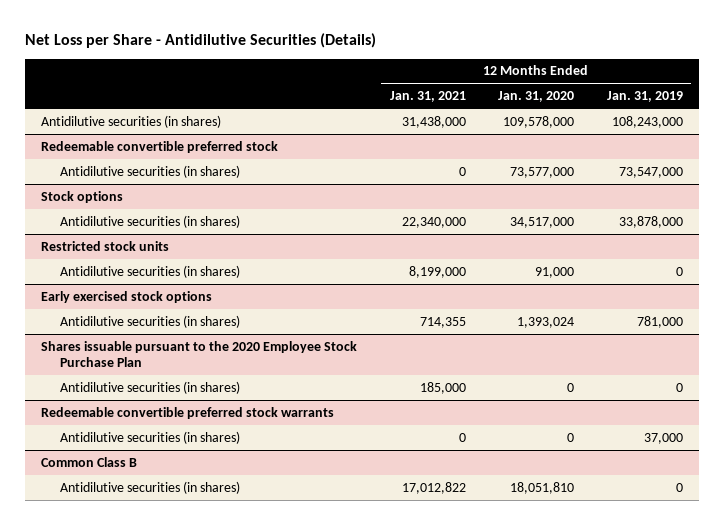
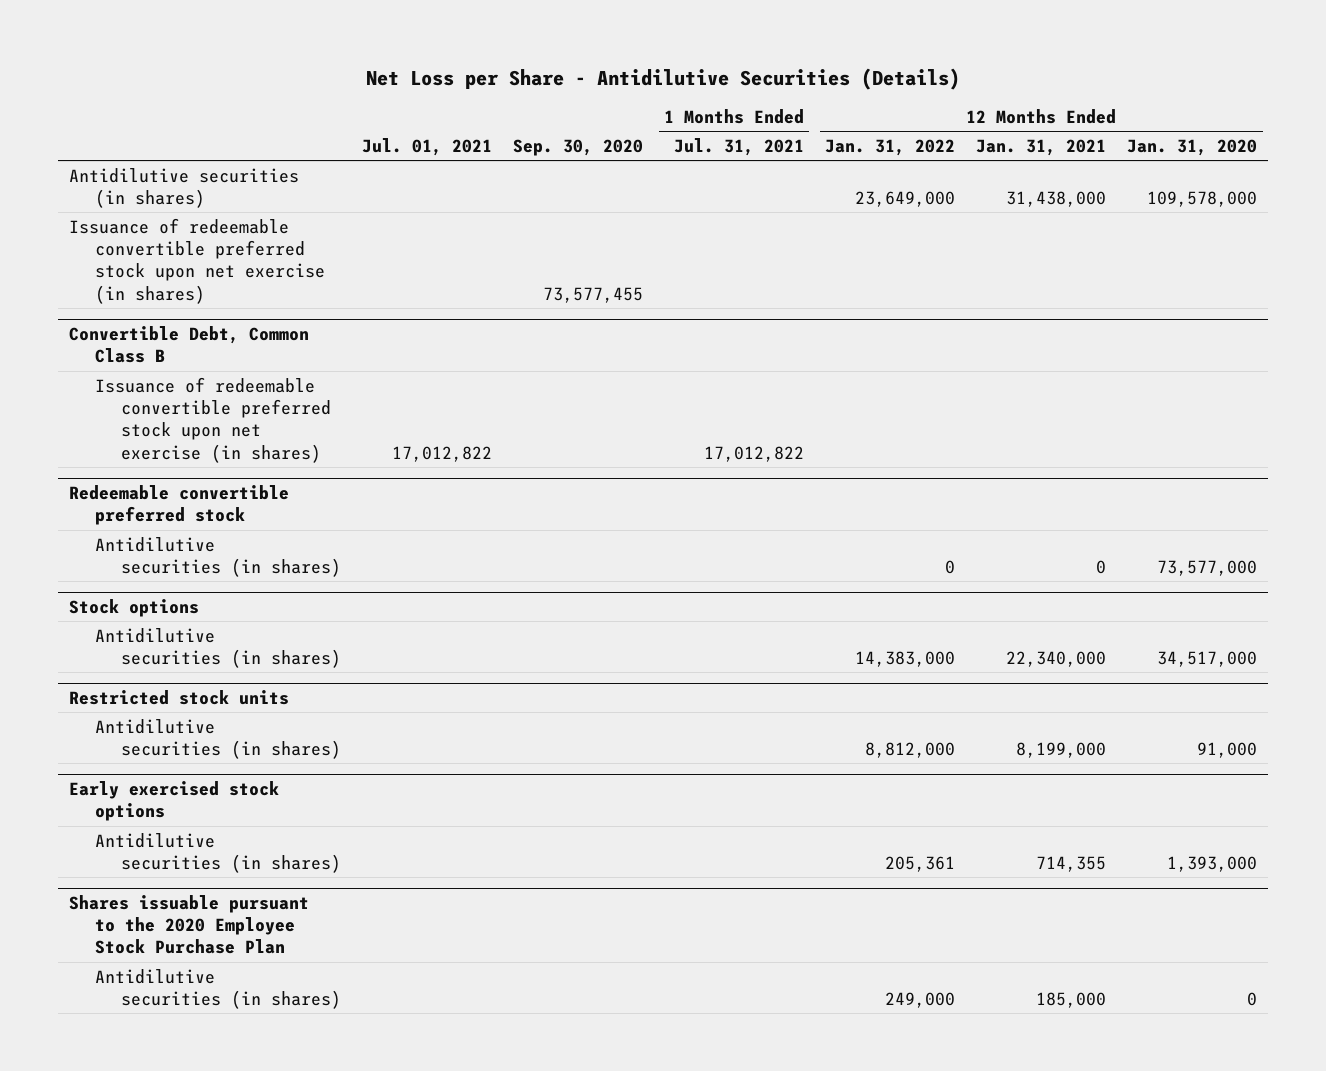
- | 12 Months Ended Jan. 31, 2021 | 12 Months Ended Jan. 31, 2020 | 12 Months Ended Jan. 31, 2019
+ | Jul. 01, 2021 | Sep. 30, 2020 | 1 Months Ended Jul. 31, 2021 | 12 Months Ended Jan. 31, 2022 | 12 Months Ended Jan. 31, 2021 | 12 Months Ended Jan. 31, 2020
+ Issuance of redeemable convertible preferred stock upon net exercise (in shares) | | 73,577,455 | | | |
+ Convertible Debt, Common Class B
+ Issuance of redeemable convertible preferred stock upon net exercise (in shares) | 17,012,822 | | 17,012,822 | | |
@ Early exercised stock options
- Antidilutive securities (in shares) | 714,355 | 1,393,024 | 781,000
+ Antidilutive securities (in shares) | | | | 205,361 | 714,355 | 1,393,000
- Redeemable convertible preferred stock warrants
- Antidilutive securities (in shares) | 0 | 0 | 37,000
- Common Class B
- Antidilutive securities (in shares) | 17,012,822 | 18,051,810 | 0

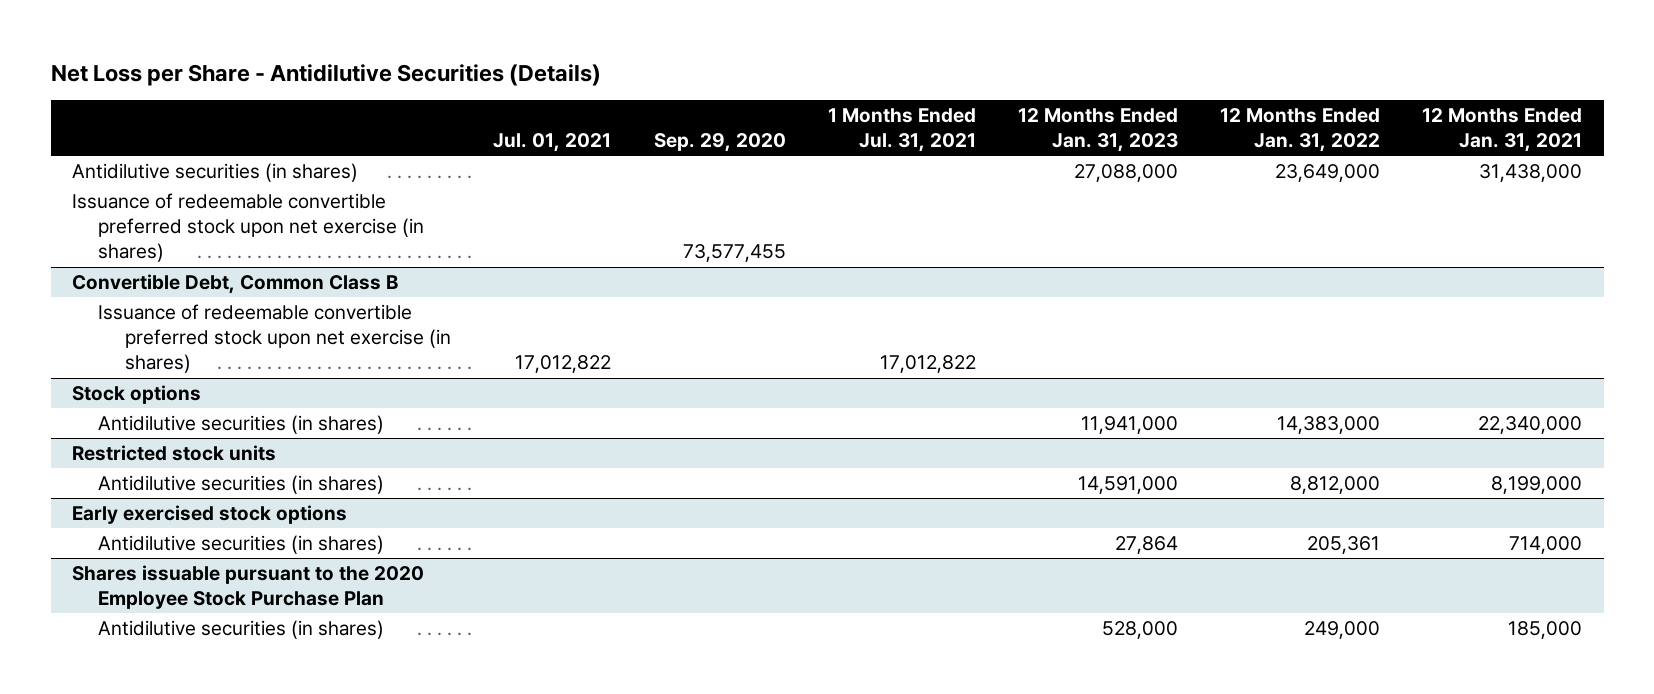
- | Jul. 01, 2021 | Sep. 30, 2020 | 1 Months Ended Jul. 31, 2021 | 12 Months Ended Jan. 31, 2022 | 12 Months Ended Jan. 31, 2021 | 12 Months Ended Jan. 31, 2020
+ | Jul. 01, 2021 | Sep. 29, 2020 | 1 Months Ended Jul. 31, 2021 | 12 Months Ended Jan. 31, 2023 | 12 Months Ended Jan. 31, 2022 | 12 Months Ended Jan. 31, 2021
- Redeemable convertible preferred stock
- Antidilutive securities (in shares) | | | | 0 | 0 | 73,577,000
@ Early exercised stock options
- Antidilutive securities (in shares) | | | | 205,361 | 714,355 | 1,393,000
+ Antidilutive securities (in shares) | | | | 27,864 | 205,361 | 714,000

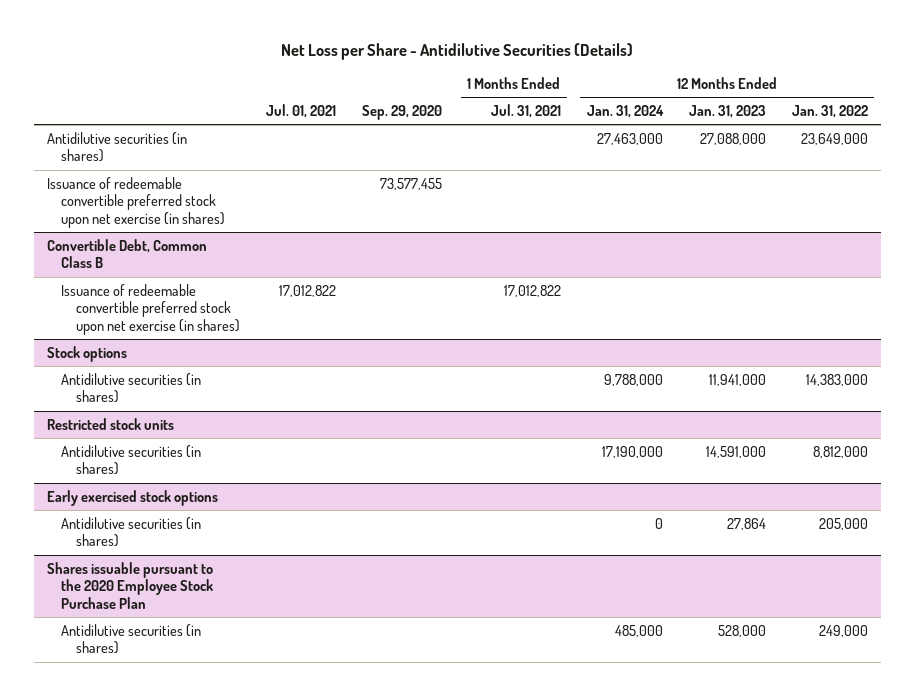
- | Jul. 01, 2021 | Sep. 29, 2020 | 1 Months Ended Jul. 31, 2021 | 12 Months Ended Jan. 31, 2023 | 12 Months Ended Jan. 31, 2022 | 12 Months Ended Jan. 31, 2021
+ | Jul. 01, 2021 | Sep. 29, 2020 | 1 Months Ended Jul. 31, 2021 | 12 Months Ended Jan. 31, 2024 | 12 Months Ended Jan. 31, 2023 | 12 Months Ended Jan. 31, 2022
@ Early exercised stock options
- Antidilutive securities (in shares) | | | | 27,864 | 205,361 | 714,000
+ Antidilutive securities (in shares) | | | | 0 | 27,864 | 205,000

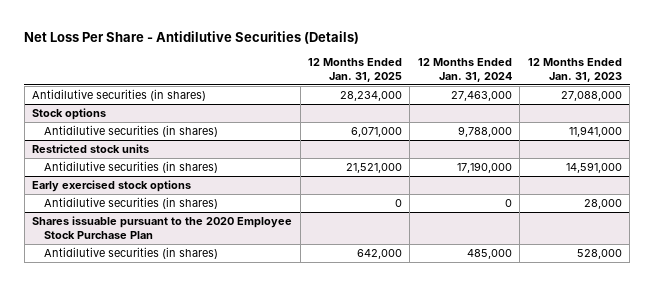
- Net Loss per Share - Antidilutive Securities (Details)
+ Net Loss Per Share - Antidilutive Securities (Details)
- | Jul. 01, 2021 | Sep. 29, 2020 | 1 Months Ended Jul. 31, 2021 | 12 Months Ended Jan. 31, 2024 | 12 Months Ended Jan. 31, 2023 | 12 Months Ended Jan. 31, 2022
+ | 12 Months Ended Jan. 31, 2025 | 12 Months Ended Jan. 31, 2024 | 12 Months Ended Jan. 31, 2023
- Issuance of redeemable convertible preferred stock upon net exercise (in shares) | | 73,577,455 | | | |
- Convertible Debt, Common Class B
- Issuance of redeemable convertible preferred stock upon net exercise (in shares) | 17,012,822 | | 17,012,822 | | |
@ Early exercised stock options
- Antidilutive securities (in shares) | | | | 0 | 27,864 | 205,000
+ Antidilutive securities (in shares) | 0 | 0 | 28,000

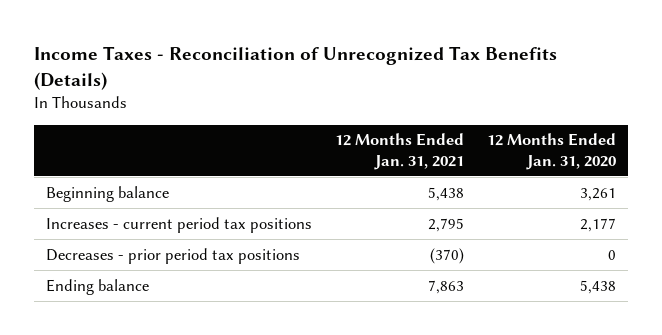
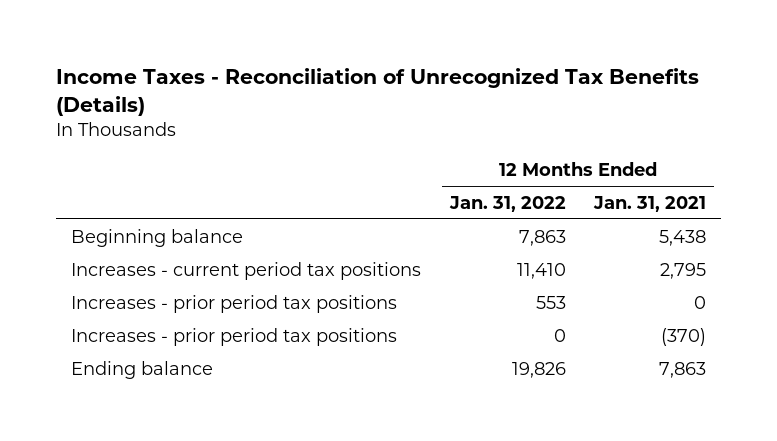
- | 12 Months Ended Jan. 31, 2021 | 12 Months Ended Jan. 31, 2020
+ | 12 Months Ended Jan. 31, 2022 | 12 Months Ended Jan. 31, 2021
- Decreases - prior period tax positions | (370) | 0
+ Increases - prior period tax positions | 553 | 0
+ Increases - prior period tax positions | 0 | (370)

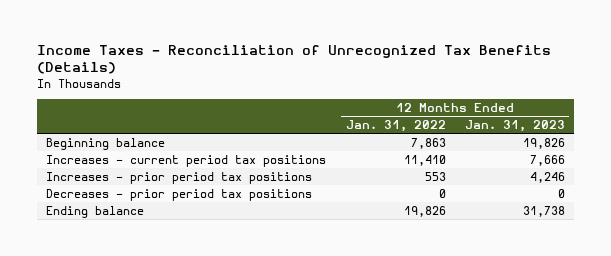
- | 12 Months Ended Jan. 31, 2022 | 12 Months Ended Jan. 31, 2021
+ | 12 Months Ended Jan. 31, 2022 | 12 Months Ended Jan. 31, 2023
- Increases - prior period tax positions | 0 | (370)
+ Decreases - prior period tax positions | 0 | 0

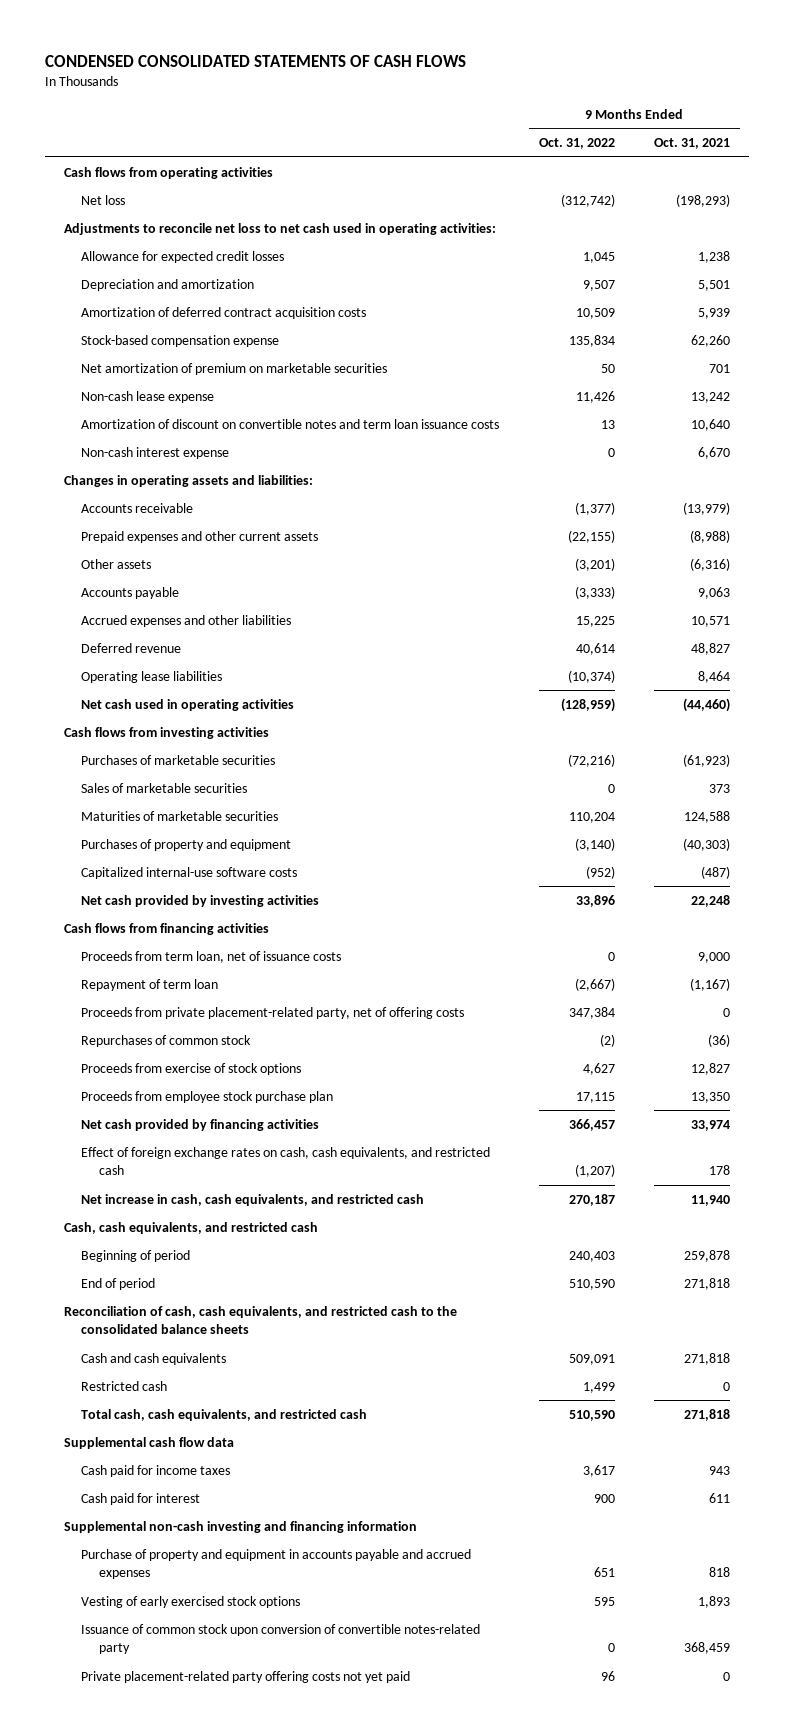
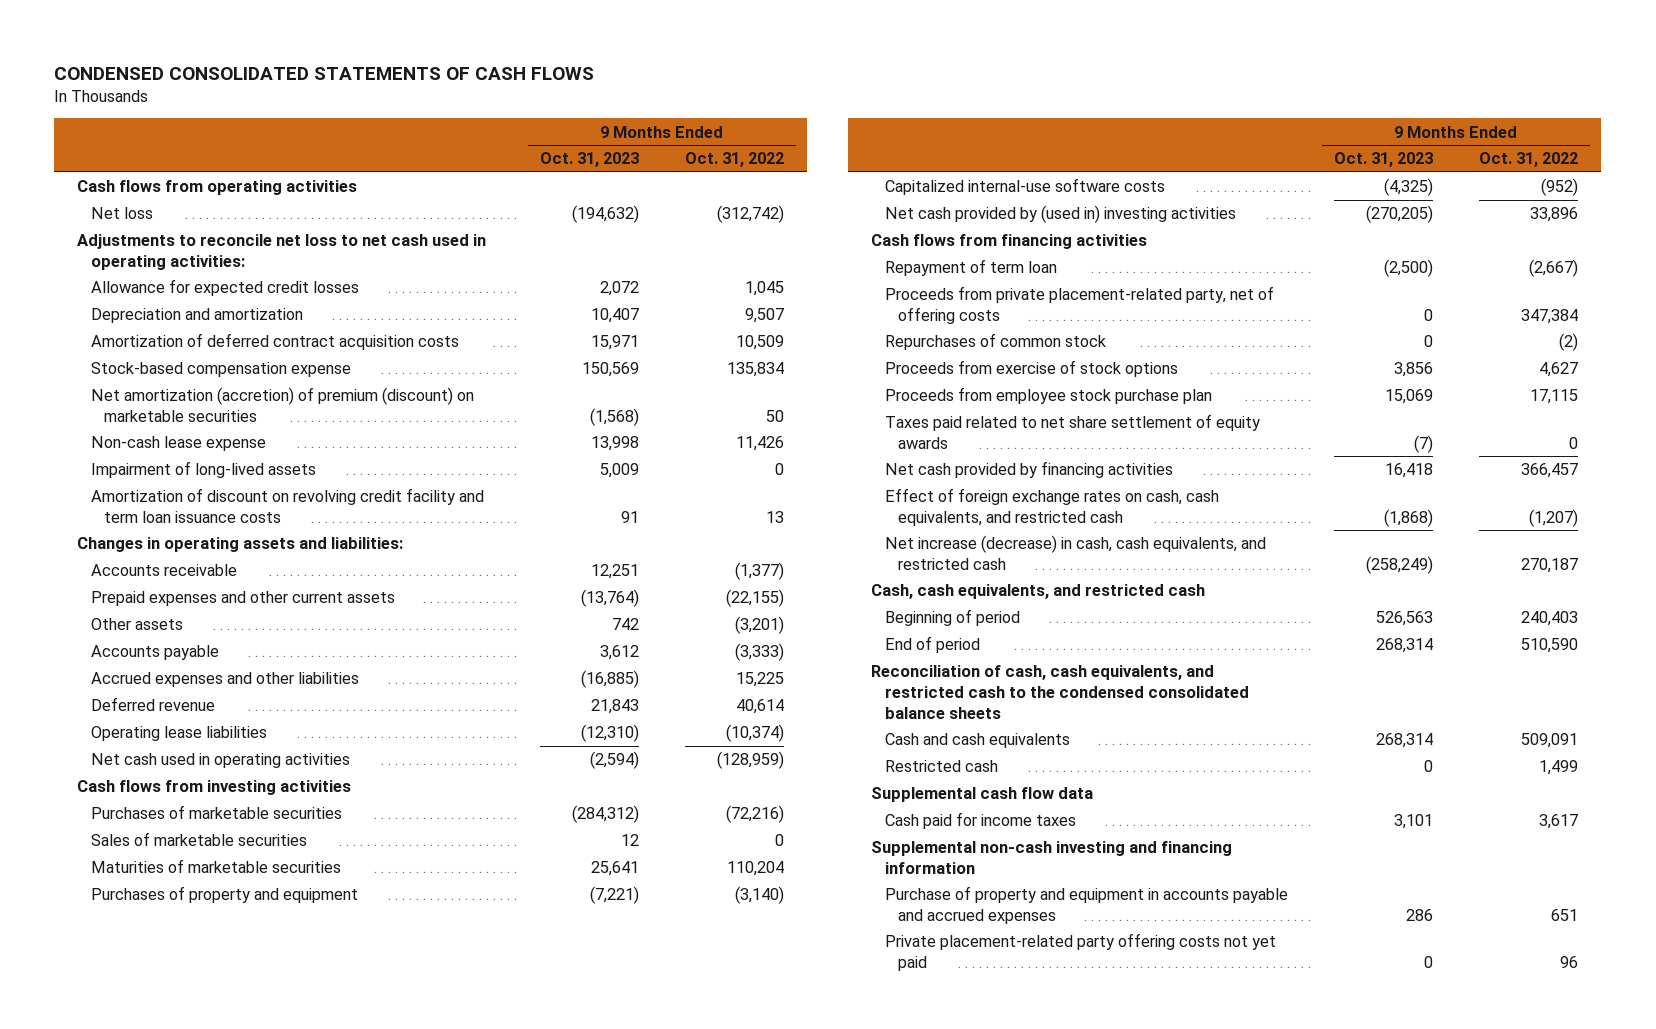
- | 9 Months Ended Oct. 31, 2022 | 9 Months Ended Oct. 31, 2021
+ | 9 Months Ended Oct. 31, 2023 | 9 Months Ended Oct. 31, 2022
- Net amortization of premium on marketable securities | 50 | 701
+ Net amortization (accretion) of premium (discount) on marketable securities | (1,568) | 50
- Amortization of discount on convertible notes and term loan issuance costs | 13 | 10,640
- Non-cash interest expense | 0 | 6,670
+ Impairment of long-lived assets | 5,009 | 0
+ Amortization of discount on revolving credit facility and term loan issuance costs | 91 | 13
- Net cash provided by investing activities | 33,896 | 22,248
+ Net cash provided by (used in) investing activities | (270,205) | 33,896
- Proceeds from term loan, net of issuance costs | 0 | 9,000
+ Taxes paid related to net share settlement of equity awards | (7) | 0
- Net increase in cash, cash equivalents, and restricted cash | 270,187 | 11,940
+ Net increase (decrease) in cash, cash equivalents, and restricted cash | (258,249) | 270,187
- Reconciliation of cash, cash equivalents, and restricted cash to the consolidated balance sheets
+ Reconciliation of cash, cash equivalents, and restricted cash to the condensed consolidated balance sheets
- Total cash, cash equivalents, and restricted cash | 510,590 | 271,818
- Cash paid for interest | 900 | 611
- Vesting of early exercised stock options | 595 | 1,893
- Issuance of common stock upon conversion of convertible notes-related party | 0 | 368,459

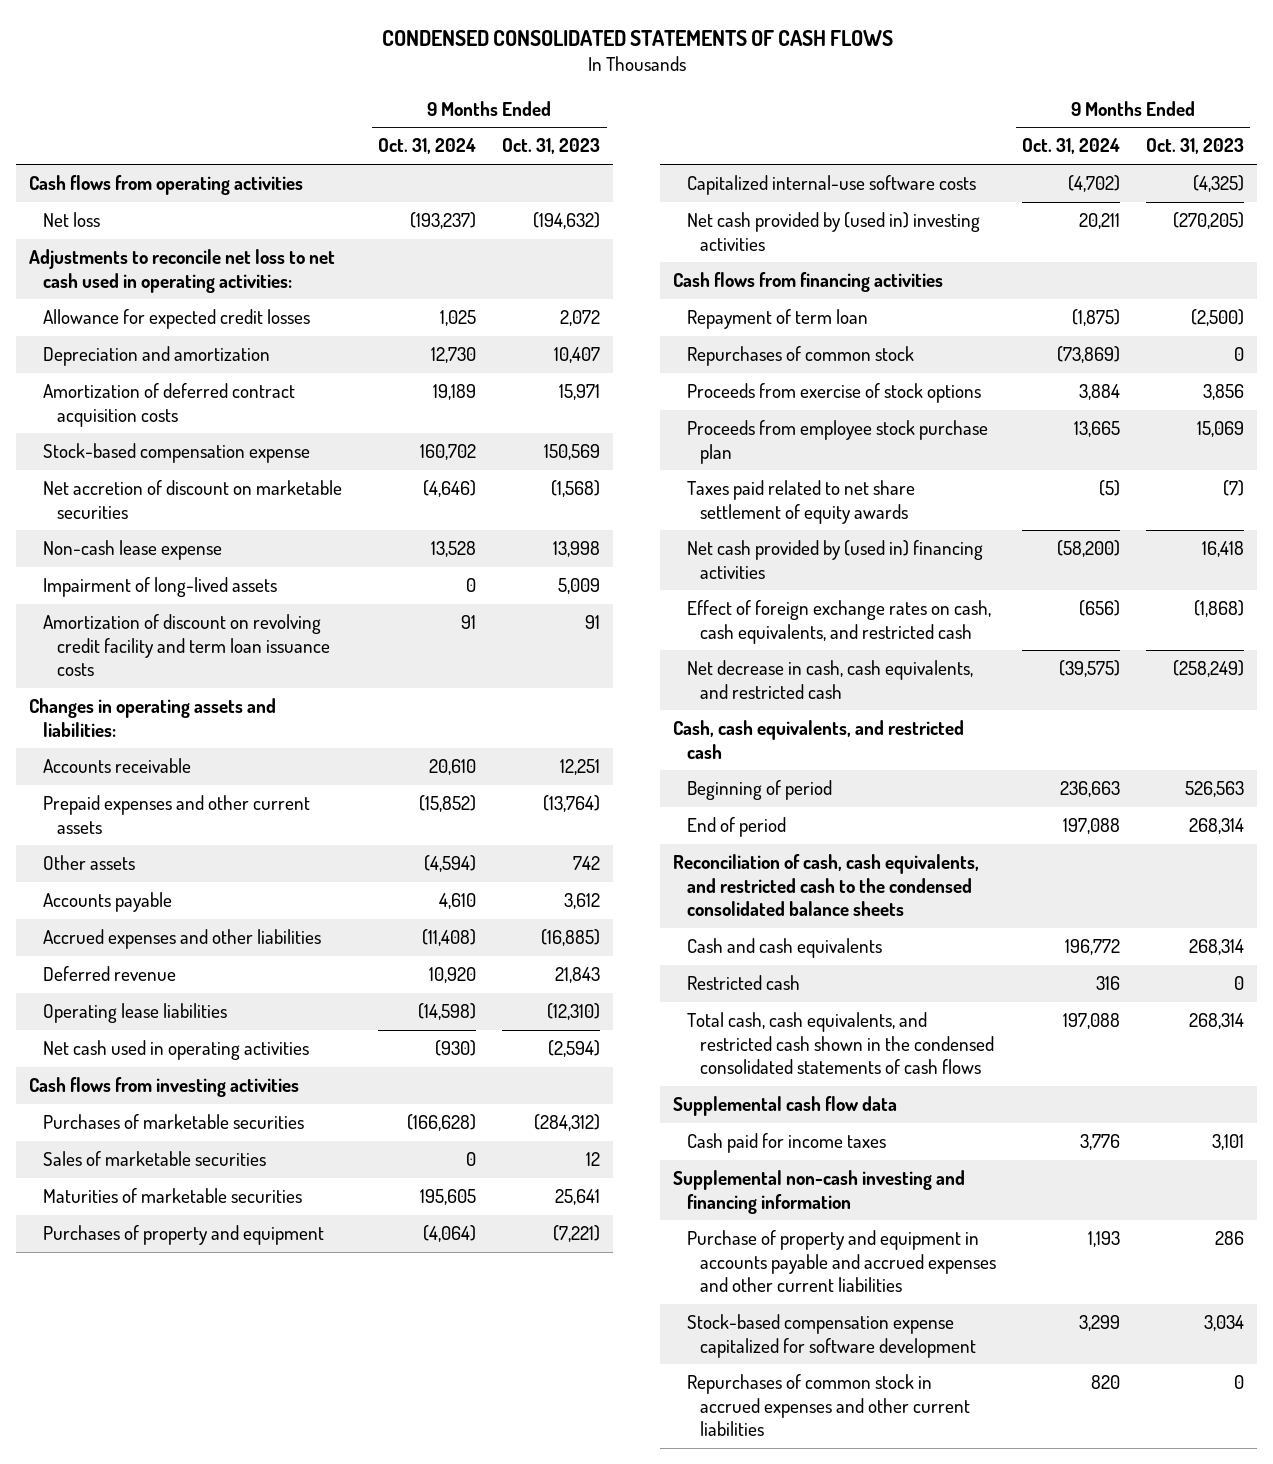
- | 9 Months Ended Oct. 31, 2023 | 9 Months Ended Oct. 31, 2022
+ | 9 Months Ended Oct. 31, 2024 | 9 Months Ended Oct. 31, 2023
- Net amortization (accretion) of premium (discount) on marketable securities | (1,568) | 50
+ Net accretion of discount on marketable securities | (4,646) | (1,568)
- Proceeds from private placement-related party, net of offering costs | 0 | 347,384
- Net cash provided by financing activities | 16,418 | 366,457
+ Net cash provided by (used in) financing activities | (58,200) | 16,418
- Net increase (decrease) in cash, cash equivalents, and restricted cash | (258,249) | 270,187
+ Net decrease in cash, cash equivalents, and restricted cash | (39,575) | (258,249)
+ Total cash, cash equivalents, and restricted cash shown in the condensed consolidated statements of cash flows | 197,088 | 268,314
- Purchase of property and equipment in accounts payable and accrued expenses | 286 | 651
- Private placement-related party offering costs not yet paid | 0 | 96
+ Purchase of property and equipment in accounts payable and accrued expenses and other current liabilities | 1,193 | 286
+ Stock-based compensation expense capitalized for software development | 3,299 | 3,034
+ Repurchases of common stock in accrued expenses and other current liabilities | 820 | 0

